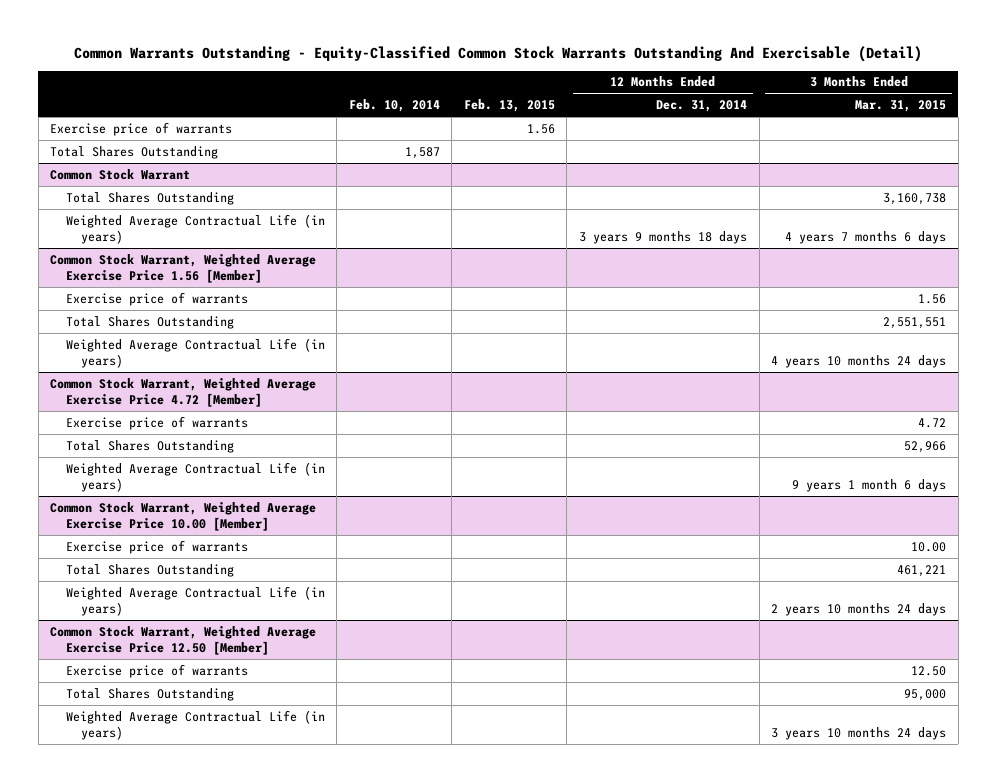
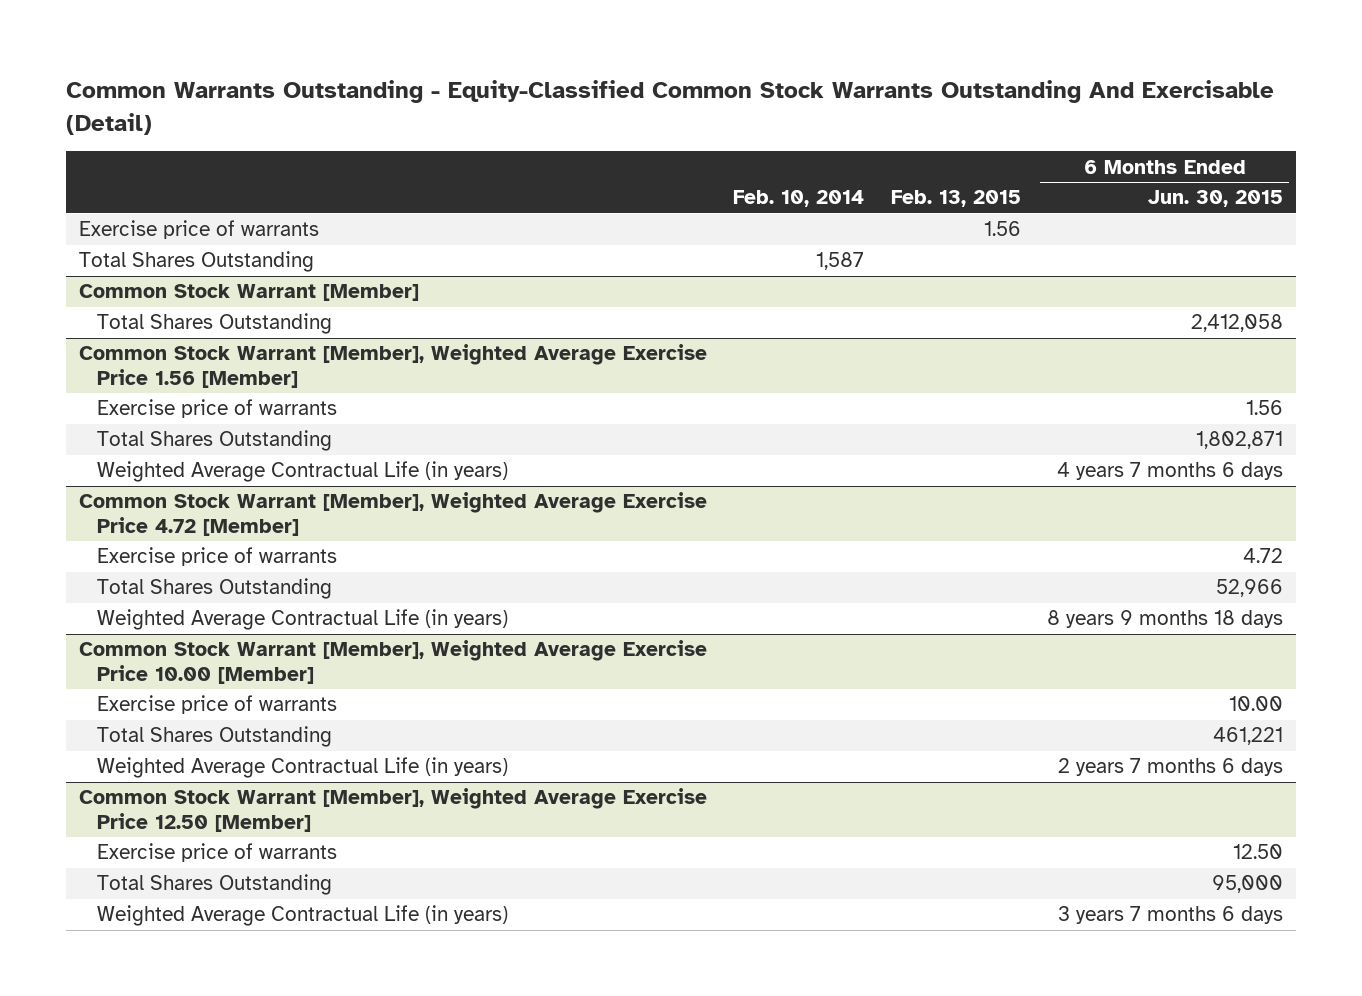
- | Feb. 10, 2014 | Feb. 13, 2015 | 12 Months Ended Dec. 31, 2014 | 3 Months Ended Mar. 31, 2015
+ | Feb. 10, 2014 | Feb. 13, 2015 | 6 Months Ended Jun. 30, 2015
- Common Stock Warrant
+ Common Stock Warrant [Member]
- Weighted Average Contractual Life (in years) | | | 3 years 9 months 18 days | 4 years 7 months 6 days
- Common Stock Warrant, Weighted Average Exercise Price 1.56 [Member]
+ Common Stock Warrant [Member], Weighted Average Exercise Price 1.56 [Member]
- Common Stock Warrant, Weighted Average Exercise Price 4.72 [Member]
+ Common Stock Warrant [Member], Weighted Average Exercise Price 4.72 [Member]
- Common Stock Warrant, Weighted Average Exercise Price 10.00 [Member]
+ Common Stock Warrant [Member], Weighted Average Exercise Price 10.00 [Member]
- Common Stock Warrant, Weighted Average Exercise Price 12.50 [Member]
+ Common Stock Warrant [Member], Weighted Average Exercise Price 12.50 [Member]

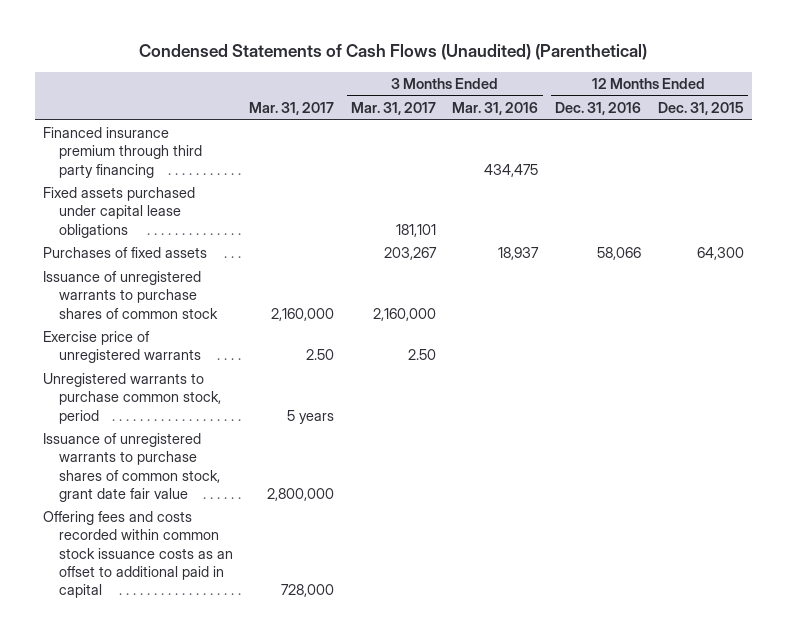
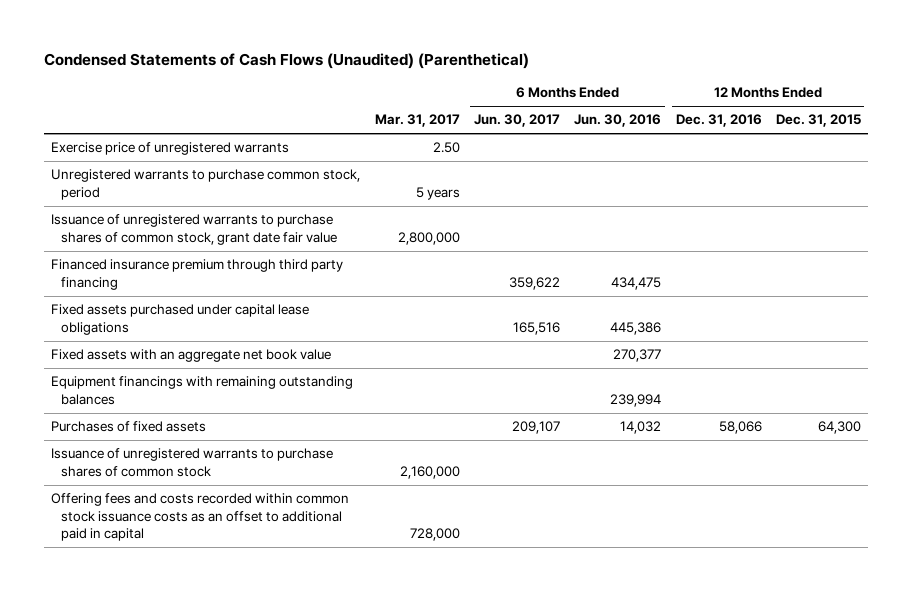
- | Mar. 31, 2017 | 3 Months Ended Mar. 31, 2017 | 3 Months Ended Mar. 31, 2016 | 12 Months Ended Dec. 31, 2016 | 12 Months Ended Dec. 31, 2015
+ | Mar. 31, 2017 | 6 Months Ended Jun. 30, 2017 | 6 Months Ended Jun. 30, 2016 | 12 Months Ended Dec. 31, 2016 | 12 Months Ended Dec. 31, 2015
moved up: Exercise price of unregistered warrants | 2.50 | | | |
moved up: Unregistered warrants to purchase common stock, period | 5 years | | | |
moved up: Issuance of unregistered warrants to purchase shares of common stock, grant date fair value | 2,800,000 | | | |
+ Fixed assets with an aggregate net book value | | | 270,377 | |
+ Equipment financings with remaining outstanding balances | | | 239,994 | |

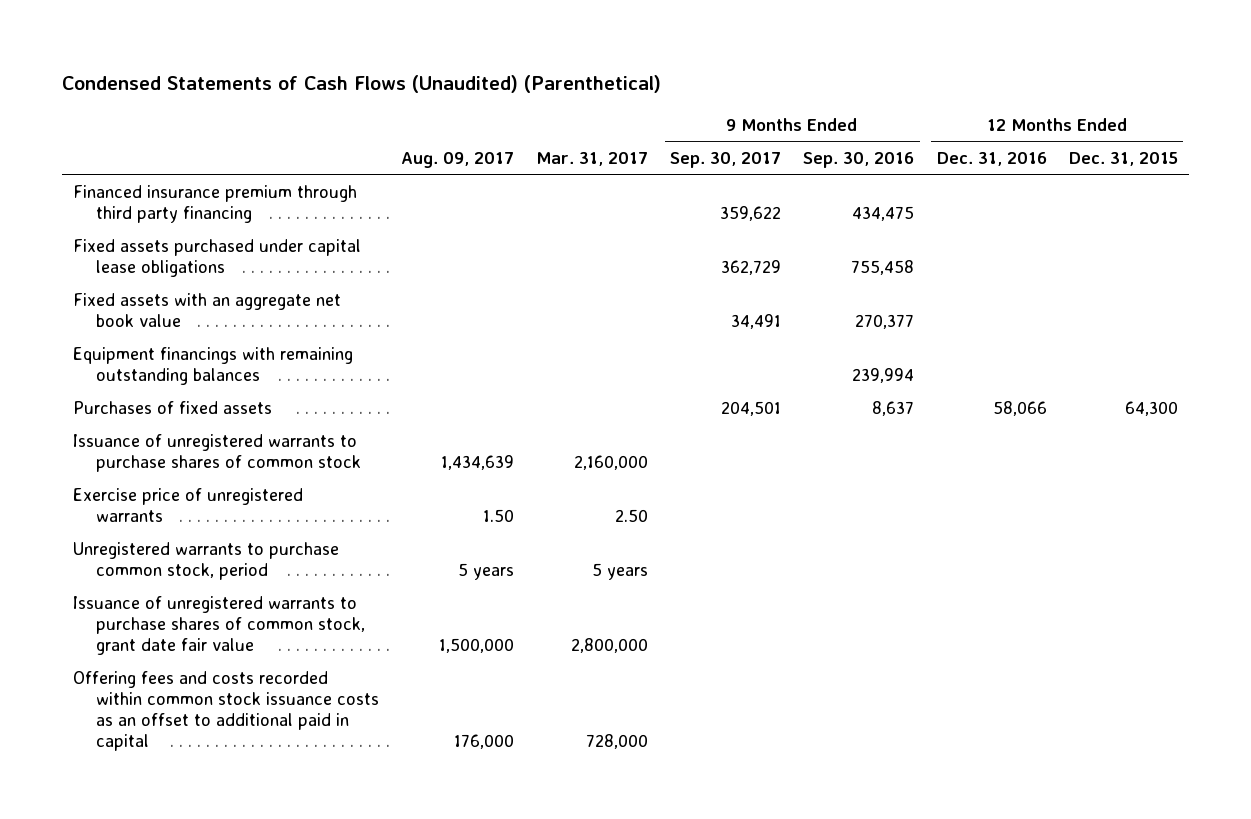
- | Mar. 31, 2017 | 6 Months Ended Jun. 30, 2017 | 6 Months Ended Jun. 30, 2016 | 12 Months Ended Dec. 31, 2016 | 12 Months Ended Dec. 31, 2015
+ | Aug. 09, 2017 | Mar. 31, 2017 | 9 Months Ended Sep. 30, 2017 | 9 Months Ended Sep. 30, 2016 | 12 Months Ended Dec. 31, 2016 | 12 Months Ended Dec. 31, 2015
moved down: Exercise price of unregistered warrants | 1.50 | 2.50 | | | |
moved down: Unregistered warrants to purchase common stock, period | 5 years | 5 years | | | |
moved down: Issuance of unregistered warrants to purchase shares of common stock, grant date fair value | 1,500,000 | 2,800,000 | | | |

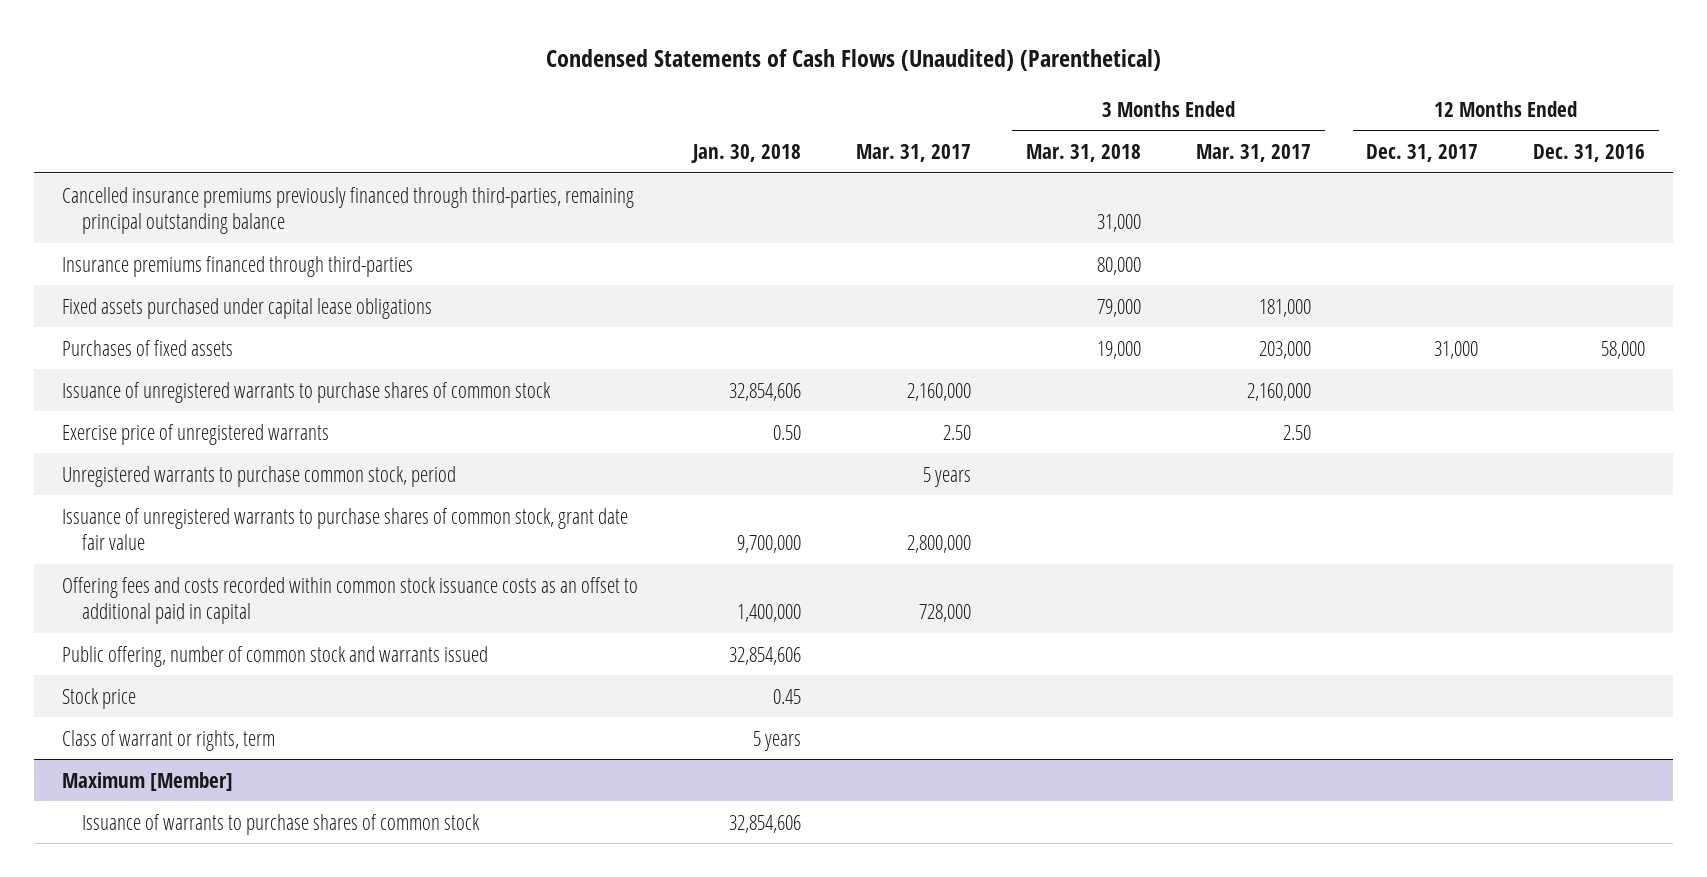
- | Aug. 09, 2017 | Mar. 31, 2017 | 9 Months Ended Sep. 30, 2017 | 9 Months Ended Sep. 30, 2016 | 12 Months Ended Dec. 31, 2016 | 12 Months Ended Dec. 31, 2015
+ | Jan. 30, 2018 | Mar. 31, 2017 | 3 Months Ended Mar. 31, 2018 | 3 Months Ended Mar. 31, 2017 | 12 Months Ended Dec. 31, 2017 | 12 Months Ended Dec. 31, 2016
- Financed insurance premium through third party financing | | | 359,622 | 434,475 | |
+ Cancelled insurance premiums previously financed through third-parties, remaining principal outstanding balance | | | 31,000 | | |
+ Insurance premiums financed through third-parties | | | 80,000 | | |
- Fixed assets with an aggregate net book value | | | 34,491 | 270,377 | |
- Equipment financings with remaining outstanding balances | | | | 239,994 | |
- Purchases of fixed assets | | | 204,501 | 8,637 | 58,066 | 64,300
+ Purchases of fixed assets | | | 19,000 | 203,000 | 31,000 | 58,000
+ Public offering, number of common stock and warrants issued | 32,854,606 | | | | |
+ Stock price | 0.45 | | | | |
+ Class of warrant or rights, term | 5 years | | | | |
+ Maximum [Member]
+ Issuance of warrants to purchase shares of common stock | 32,854,606 | | | | |

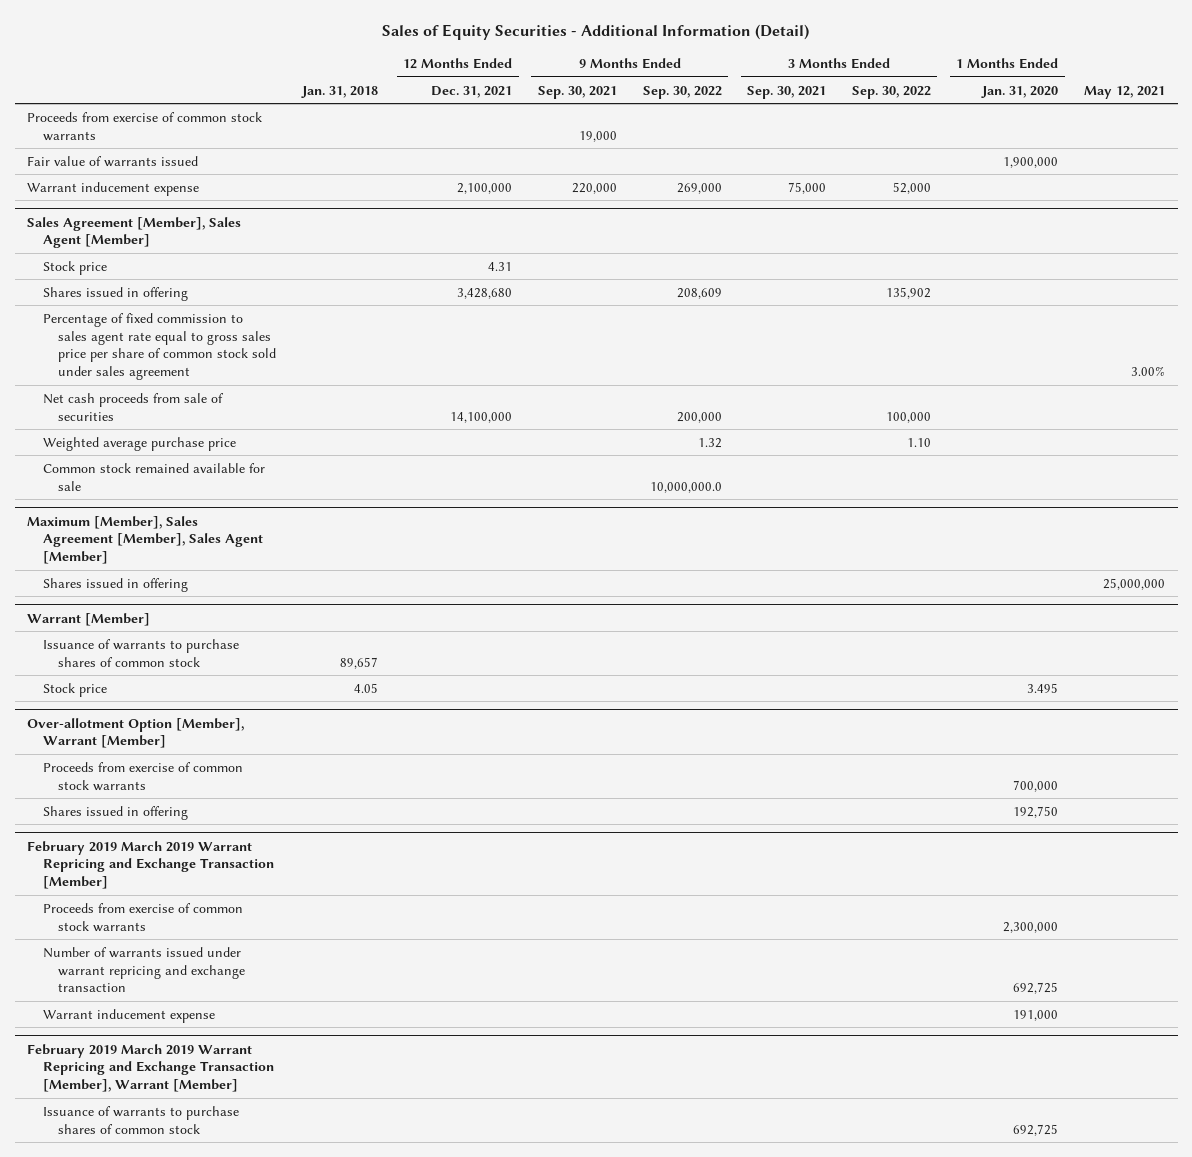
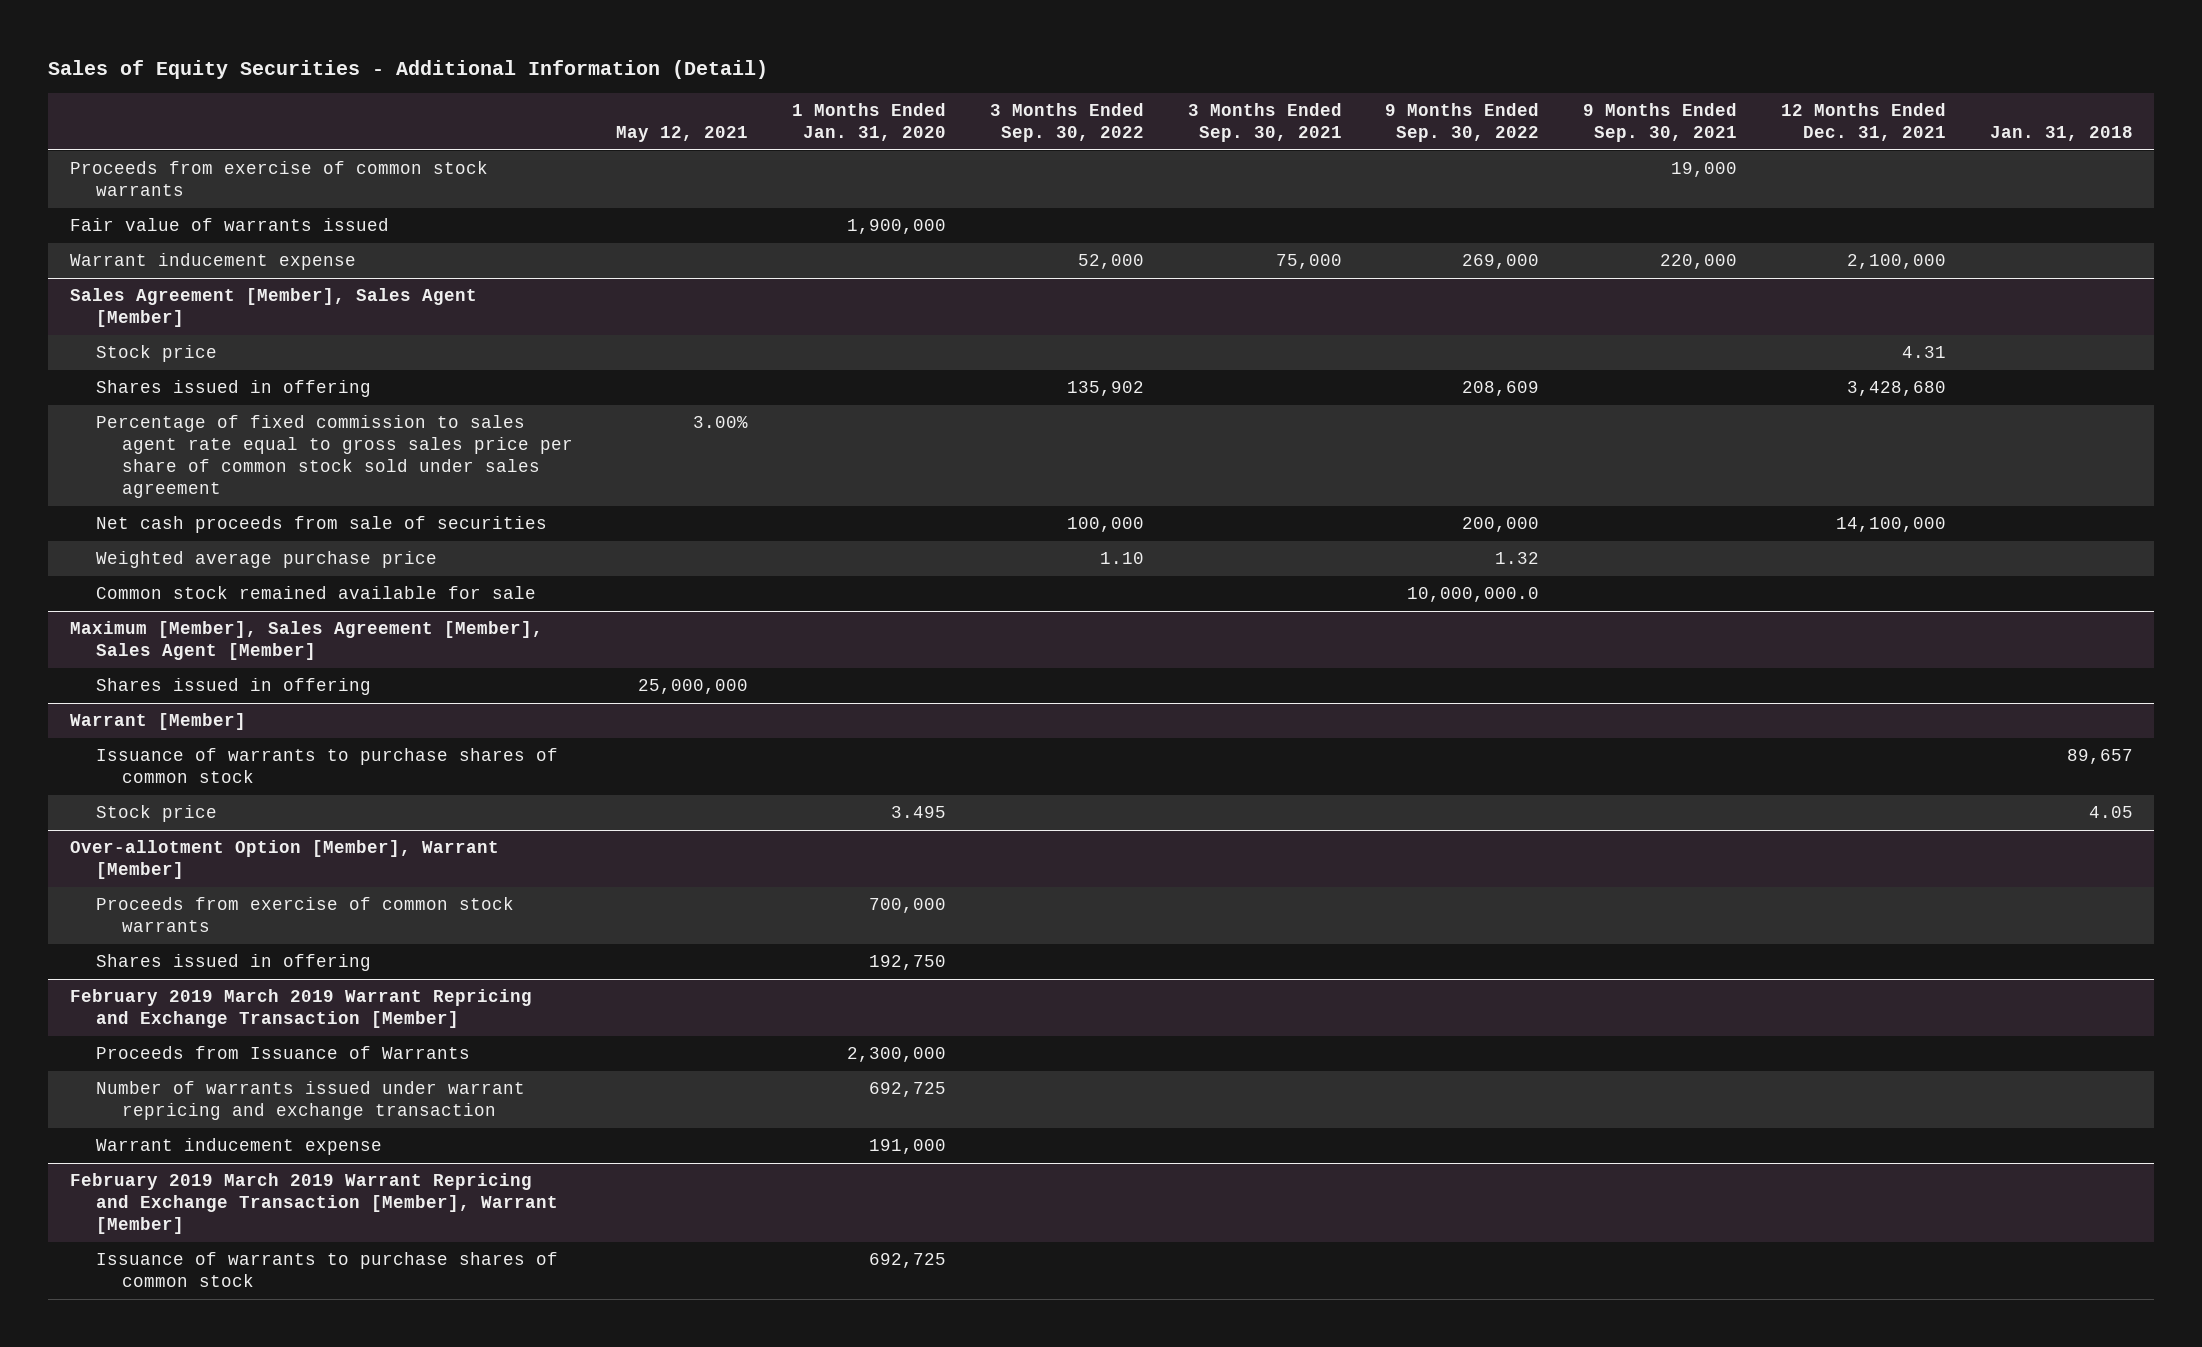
- | Jan. 31, 2018 | 12 Months Ended Dec. 31, 2021 | 9 Months Ended Sep. 30, 2021 | 9 Months Ended Sep. 30, 2022 | 3 Months Ended Sep. 30, 2021 | 3 Months Ended Sep. 30, 2022 | 1 Months Ended Jan. 31, 2020 | May 12, 2021
+ | May 12, 2021 | 1 Months Ended Jan. 31, 2020 | 3 Months Ended Sep. 30, 2022 | 3 Months Ended Sep. 30, 2021 | 9 Months Ended Sep. 30, 2022 | 9 Months Ended Sep. 30, 2021 | 12 Months Ended Dec. 31, 2021 | Jan. 31, 2018
@ February 2019 March 2019 Warrant Repricing and Exchange Transaction [Member]
- Proceeds from exercise of common stock warrants | | | | | | | 2,300,000 |
+ Proceeds from Issuance of Warrants | | 2,300,000 | | | | | |

